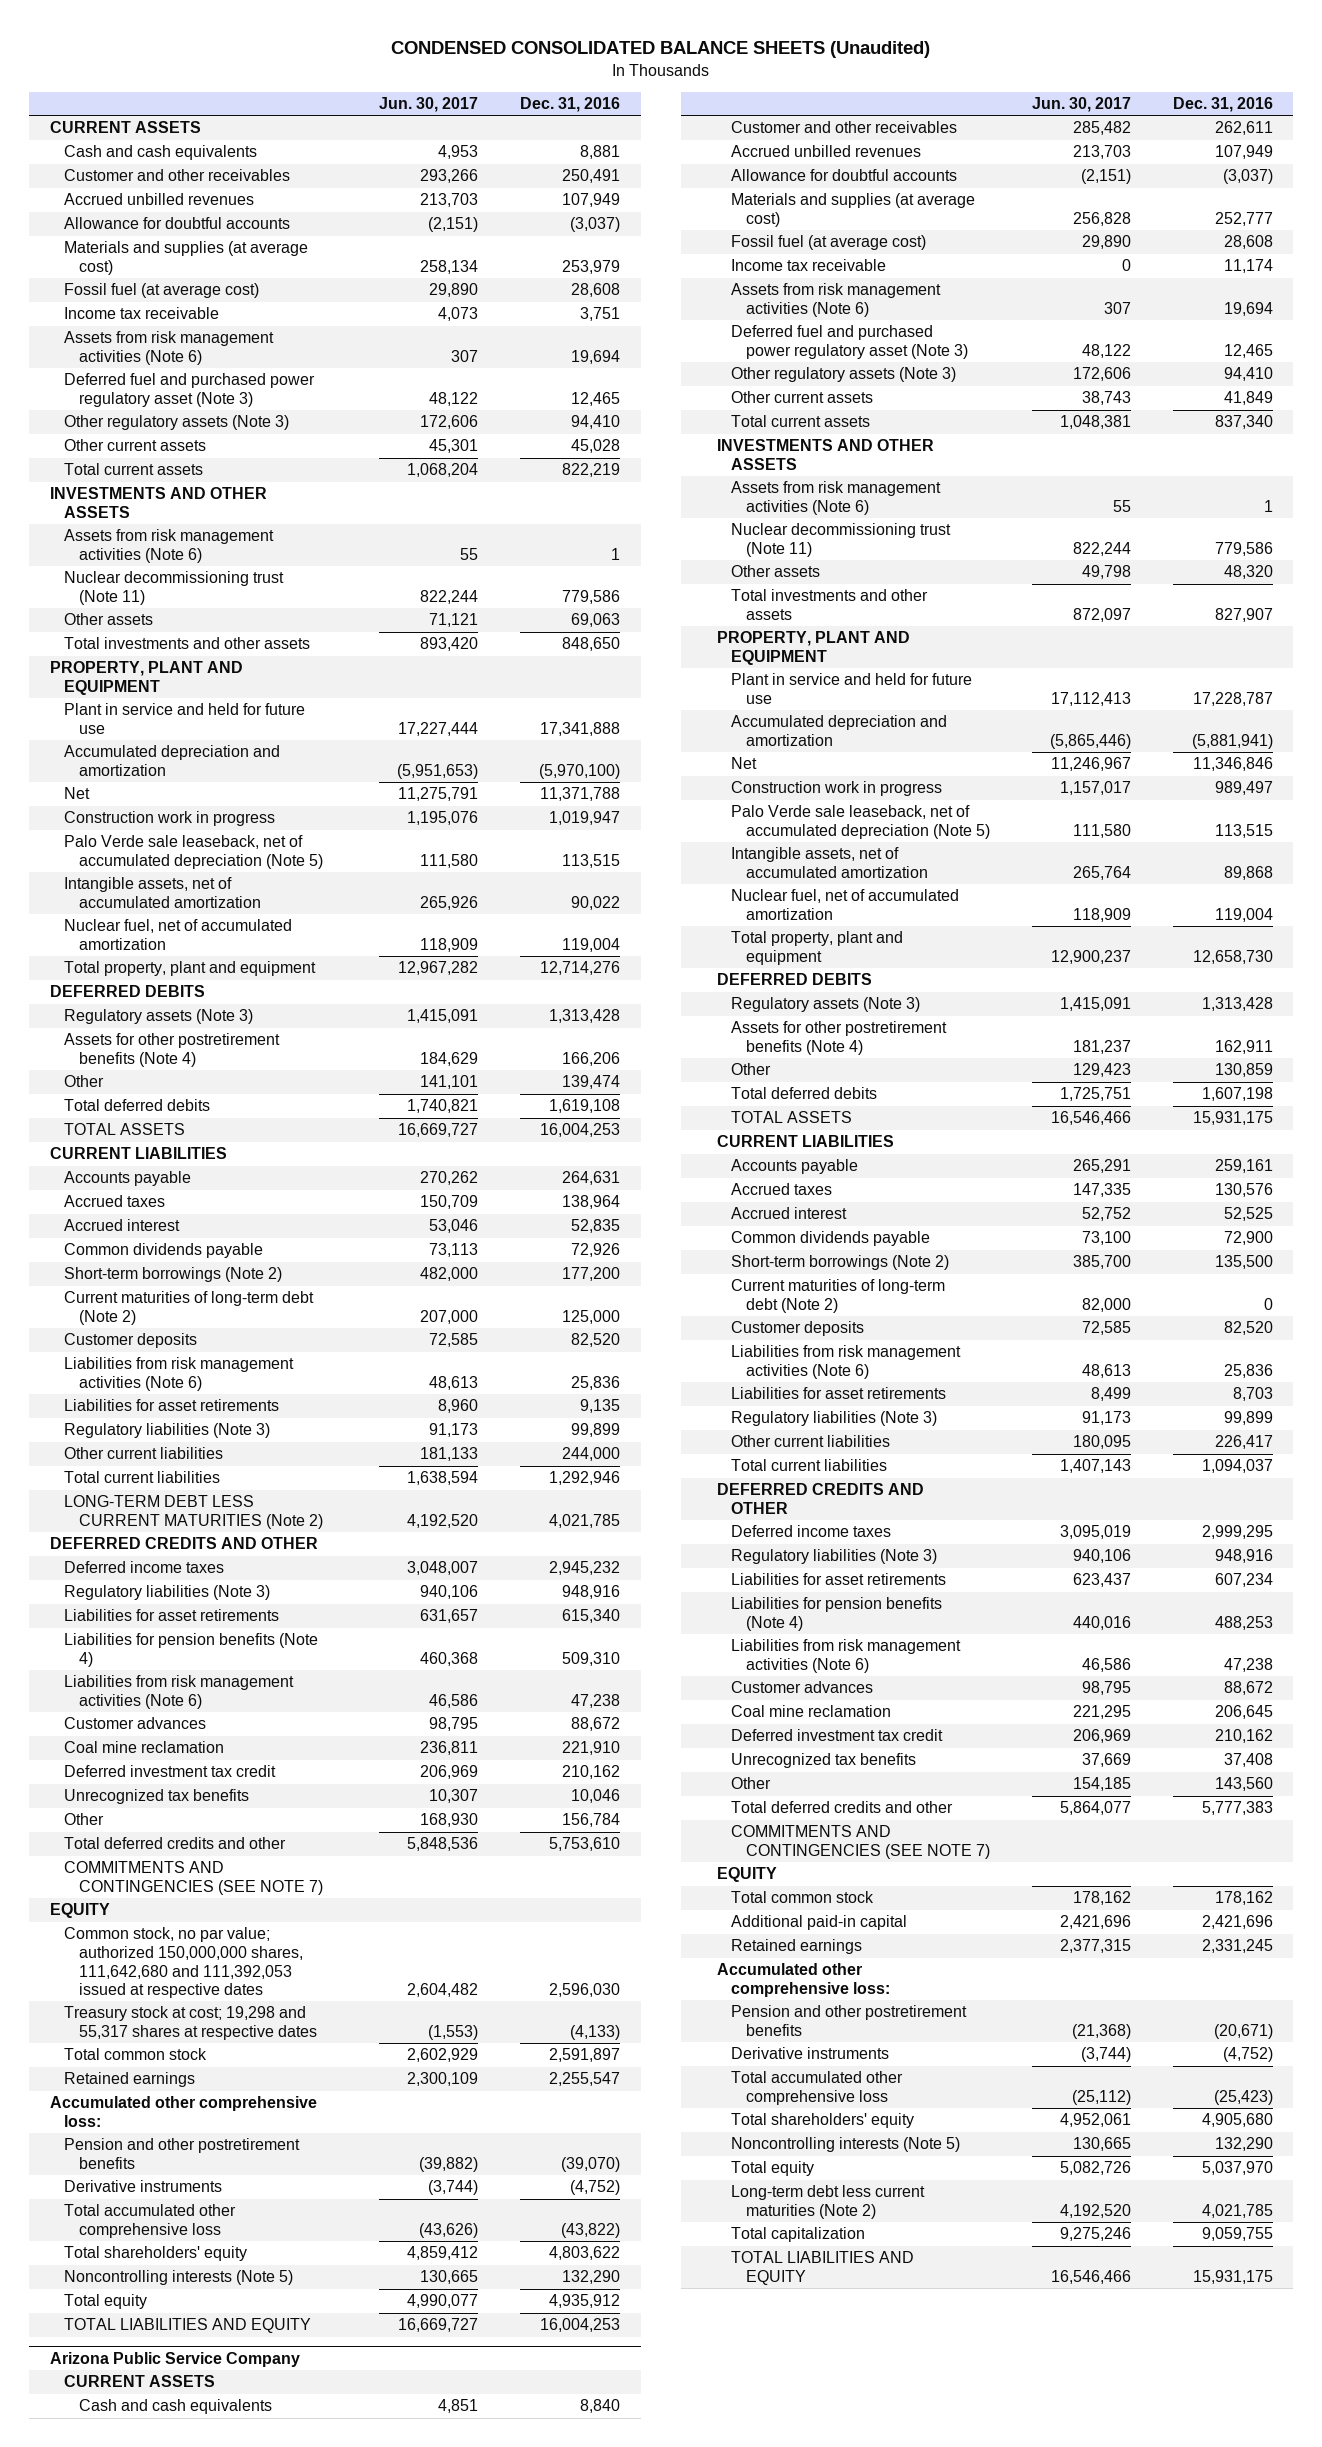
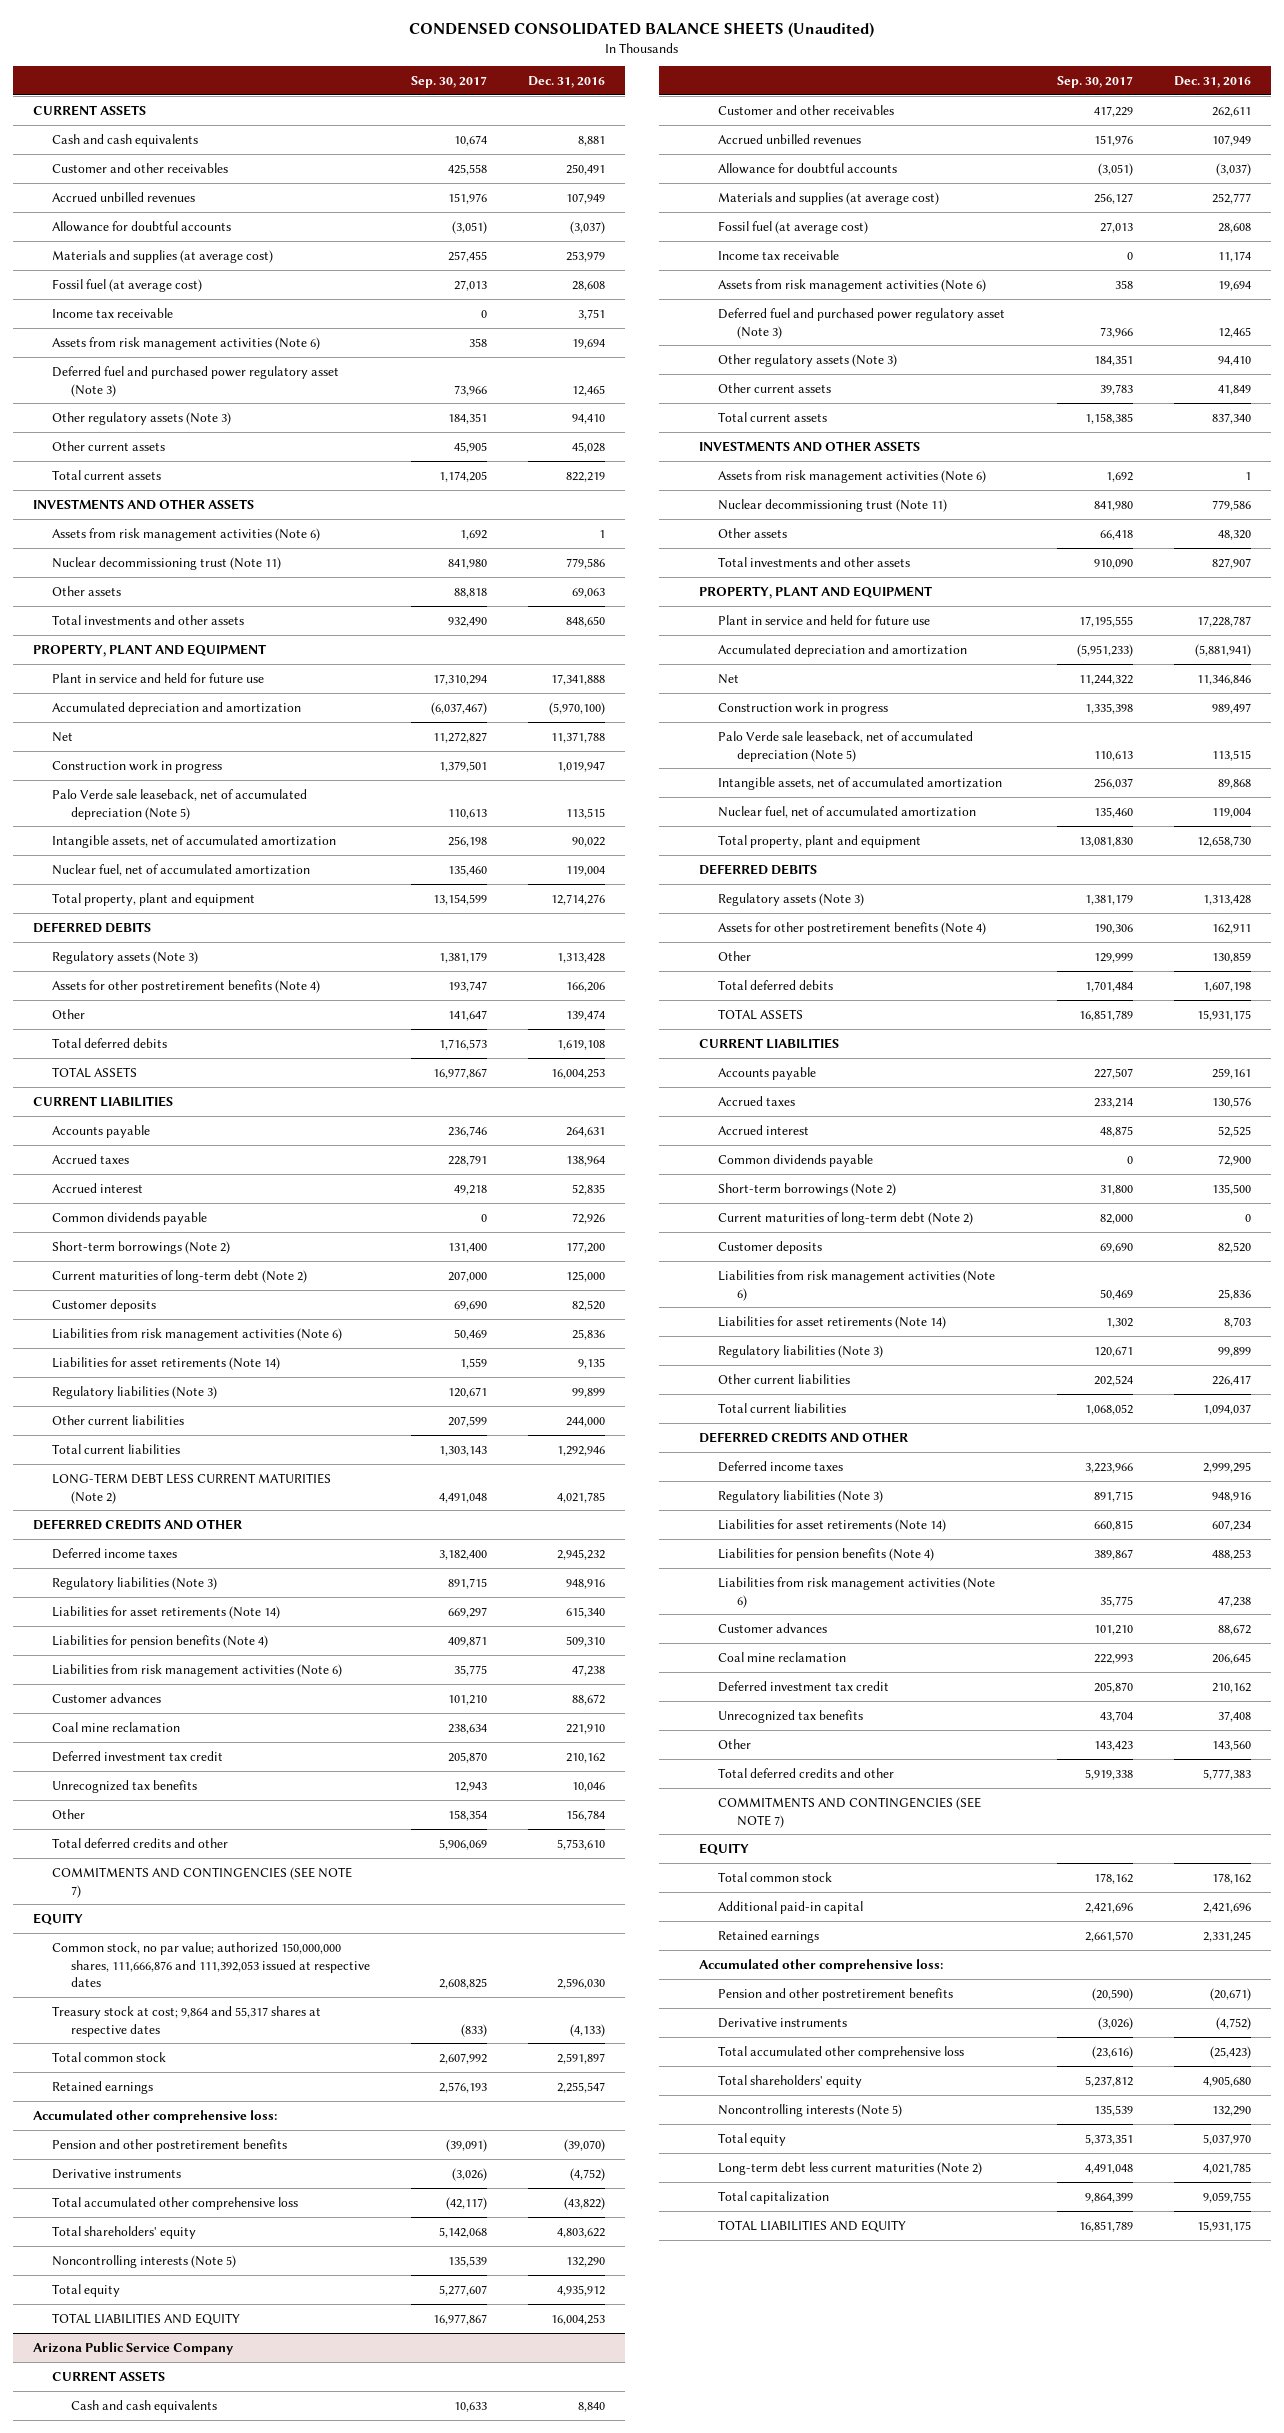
- | Jun. 30, 2017 | Dec. 31, 2016
+ | Sep. 30, 2017 | Dec. 31, 2016
- Liabilities for asset retirements | 8,960 | 9,135
+ Liabilities for asset retirements (Note 14) | 1,559 | 9,135
- Liabilities for asset retirements | 631,657 | 615,340
+ Liabilities for asset retirements (Note 14) | 669,297 | 615,340
- Common stock, no par value; authorized 150,000,000 shares, 111,642,680 and 111,392,053 issued at respective dates | 2,604,482 | 2,596,030
- Treasury stock at cost; 19,298 and 55,317 shares at respective dates | (1,553) | (4,133)
+ Common stock, no par value; authorized 150,000,000 shares, 111,666,876 and 111,392,053 issued at respective dates | 2,608,825 | 2,596,030
+ Treasury stock at cost; 9,864 and 55,317 shares at respective dates | (833) | (4,133)
@ Arizona Public Service Company
- Liabilities for asset retirements | 8,499 | 8,703
+ Liabilities for asset retirements (Note 14) | 1,302 | 8,703
- Liabilities for asset retirements | 623,437 | 607,234
+ Liabilities for asset retirements (Note 14) | 660,815 | 607,234

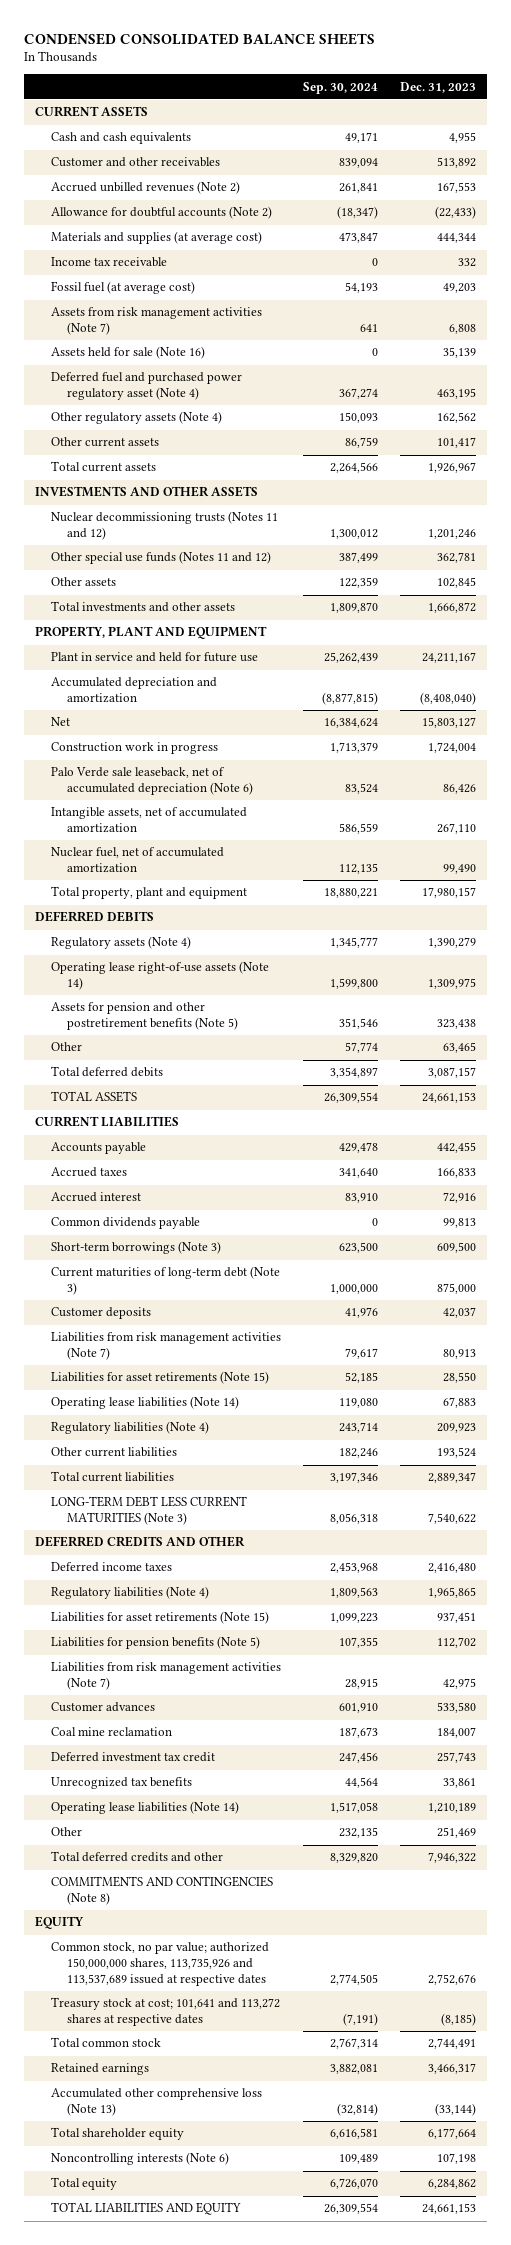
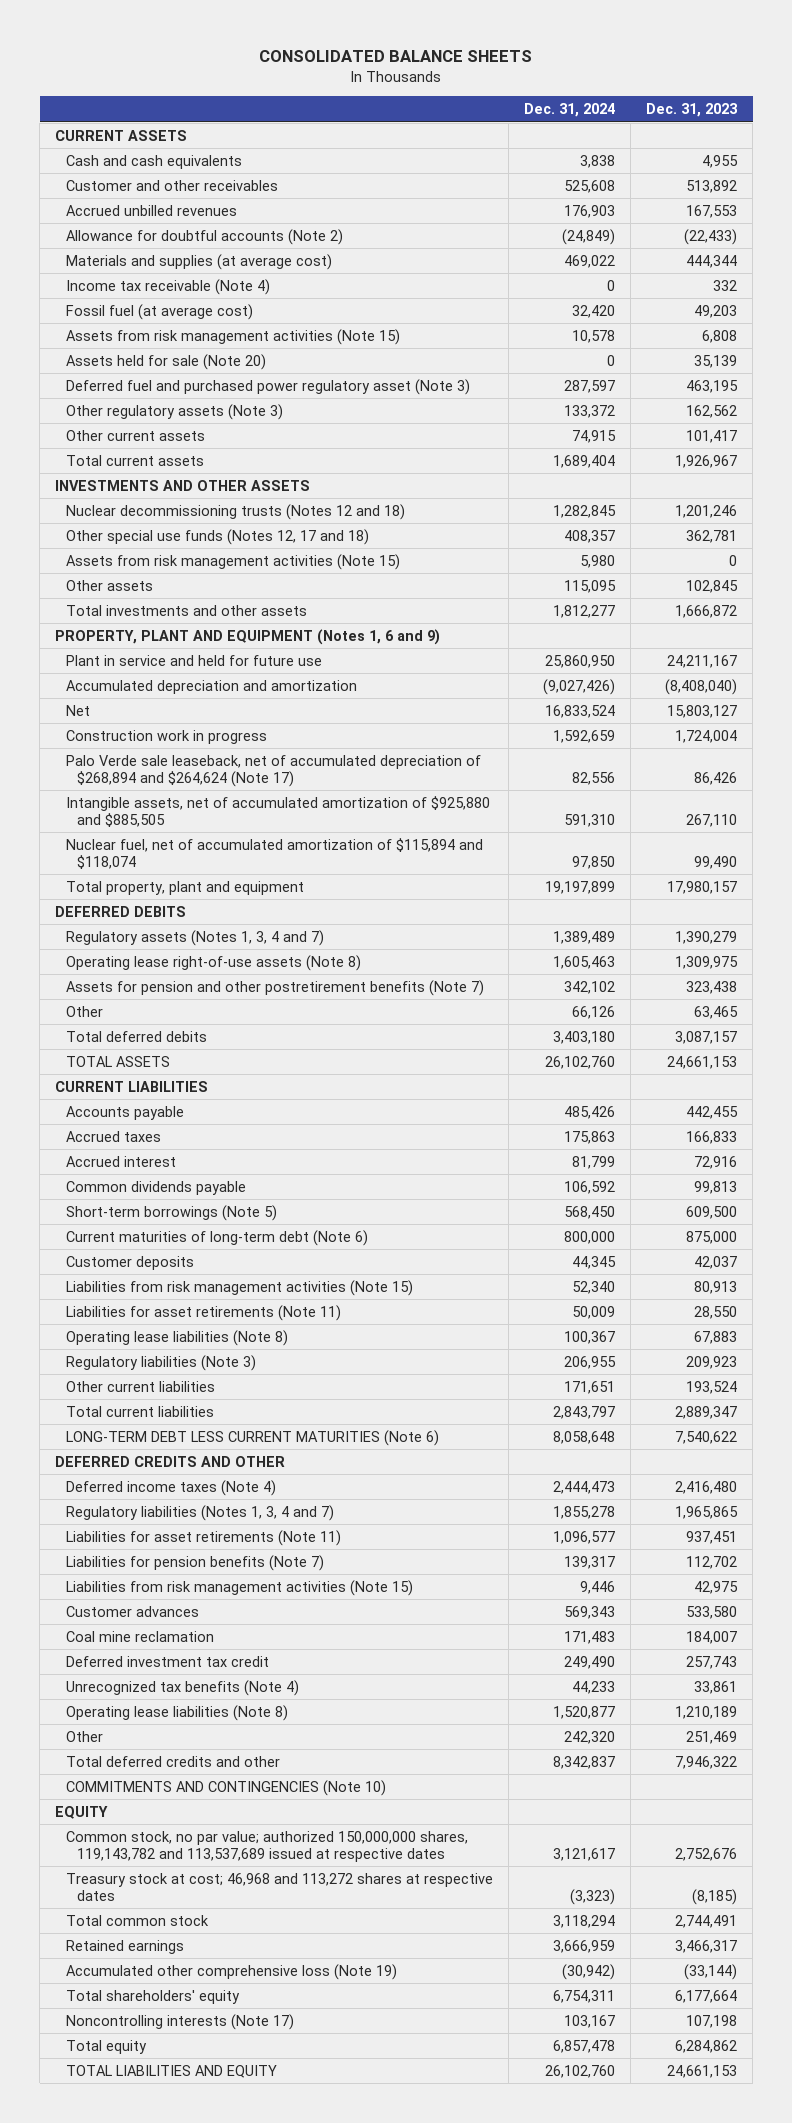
- CONDENSED CONSOLIDATED BALANCE SHEETS
+ CONSOLIDATED BALANCE SHEETS
- | Sep. 30, 2024 | Dec. 31, 2023
+ | Dec. 31, 2024 | Dec. 31, 2023
- Accrued unbilled revenues (Note 2) | 261,841 | 167,553
+ Accrued unbilled revenues | 176,903 | 167,553
- Income tax receivable | 0 | 332
+ Income tax receivable (Note 4) | 0 | 332
- Assets from risk management activities (Note 7) | 641 | 6,808
- Assets held for sale (Note 16) | 0 | 35,139
- Deferred fuel and purchased power regulatory asset (Note 4) | 367,274 | 463,195
- Other regulatory assets (Note 4) | 150,093 | 162,562
+ Assets from risk management activities (Note 15) | 10,578 | 6,808
+ Assets held for sale (Note 20) | 0 | 35,139
+ Deferred fuel and purchased power regulatory asset (Note 3) | 287,597 | 463,195
+ Other regulatory assets (Note 3) | 133,372 | 162,562
- Nuclear decommissioning trusts (Notes 11 and 12) | 1,300,012 | 1,201,246
- Other special use funds (Notes 11 and 12) | 387,499 | 362,781
+ Nuclear decommissioning trusts (Notes 12 and 18) | 1,282,845 | 1,201,246
+ Other special use funds (Notes 12, 17 and 18) | 408,357 | 362,781
+ Assets from risk management activities (Note 15) | 5,980 | 0
- PROPERTY, PLANT AND EQUIPMENT
+ PROPERTY, PLANT AND EQUIPMENT (Notes 1, 6 and 9)
- Palo Verde sale leaseback, net of accumulated depreciation (Note 6) | 83,524 | 86,426
- Intangible assets, net of accumulated amortization | 586,559 | 267,110
- Nuclear fuel, net of accumulated amortization | 112,135 | 99,490
+ Palo Verde sale leaseback, net of accumulated depreciation of $268,894 and $264,624 (Note 17) | 82,556 | 86,426
+ Intangible assets, net of accumulated amortization of $925,880 and $885,505 | 591,310 | 267,110
+ Nuclear fuel, net of accumulated amortization of $115,894 and $118,074 | 97,850 | 99,490
- Regulatory assets (Note 4) | 1,345,777 | 1,390,279
- Operating lease right-of-use assets (Note 14) | 1,599,800 | 1,309,975
- Assets for pension and other postretirement benefits (Note 5) | 351,546 | 323,438
+ Regulatory assets (Notes 1, 3, 4 and 7) | 1,389,489 | 1,390,279
+ Operating lease right-of-use assets (Note 8) | 1,605,463 | 1,309,975
+ Assets for pension and other postretirement benefits (Note 7) | 342,102 | 323,438
- Short-term borrowings (Note 3) | 623,500 | 609,500
- Current maturities of long-term debt (Note 3) | 1,000,000 | 875,000
+ Short-term borrowings (Note 5) | 568,450 | 609,500
+ Current maturities of long-term debt (Note 6) | 800,000 | 875,000
- Liabilities from risk management activities (Note 7) | 79,617 | 80,913
- Liabilities for asset retirements (Note 15) | 52,185 | 28,550
- Operating lease liabilities (Note 14) | 119,080 | 67,883
- Regulatory liabilities (Note 4) | 243,714 | 209,923
+ Liabilities from risk management activities (Note 15) | 52,340 | 80,913
+ Liabilities for asset retirements (Note 11) | 50,009 | 28,550
+ Operating lease liabilities (Note 8) | 100,367 | 67,883
+ Regulatory liabilities (Note 3) | 206,955 | 209,923
- LONG-TERM DEBT LESS CURRENT MATURITIES (Note 3) | 8,056,318 | 7,540,622
+ LONG-TERM DEBT LESS CURRENT MATURITIES (Note 6) | 8,058,648 | 7,540,622
- Deferred income taxes | 2,453,968 | 2,416,480
- Regulatory liabilities (Note 4) | 1,809,563 | 1,965,865
- Liabilities for asset retirements (Note 15) | 1,099,223 | 937,451
- Liabilities for pension benefits (Note 5) | 107,355 | 112,702
- Liabilities from risk management activities (Note 7) | 28,915 | 42,975
+ Deferred income taxes (Note 4) | 2,444,473 | 2,416,480
+ Regulatory liabilities (Notes 1, 3, 4 and 7) | 1,855,278 | 1,965,865
+ Liabilities for asset retirements (Note 11) | 1,096,577 | 937,451
+ Liabilities for pension benefits (Note 7) | 139,317 | 112,702
+ Liabilities from risk management activities (Note 15) | 9,446 | 42,975
- Unrecognized tax benefits | 44,564 | 33,861
- Operating lease liabilities (Note 14) | 1,517,058 | 1,210,189
+ Unrecognized tax benefits (Note 4) | 44,233 | 33,861
+ Operating lease liabilities (Note 8) | 1,520,877 | 1,210,189
- COMMITMENTS AND CONTINGENCIES (Note 8)
+ COMMITMENTS AND CONTINGENCIES (Note 10)
- Common stock, no par value; authorized 150,000,000 shares, 113,735,926 and 113,537,689 issued at respective dates | 2,774,505 | 2,752,676
- Treasury stock at cost; 101,641 and 113,272 shares at respective dates | (7,191) | (8,185)
+ Common stock, no par value; authorized 150,000,000 shares, 119,143,782 and 113,537,689 issued at respective dates | 3,121,617 | 2,752,676
+ Treasury stock at cost; 46,968 and 113,272 shares at respective dates | (3,323) | (8,185)
- Accumulated other comprehensive loss (Note 13) | (32,814) | (33,144)
- Total shareholder equity | 6,616,581 | 6,177,664
- Noncontrolling interests (Note 6) | 109,489 | 107,198
+ Accumulated other comprehensive loss (Note 19) | (30,942) | (33,144)
+ Total shareholders' equity | 6,754,311 | 6,177,664
+ Noncontrolling interests (Note 17) | 103,167 | 107,198

